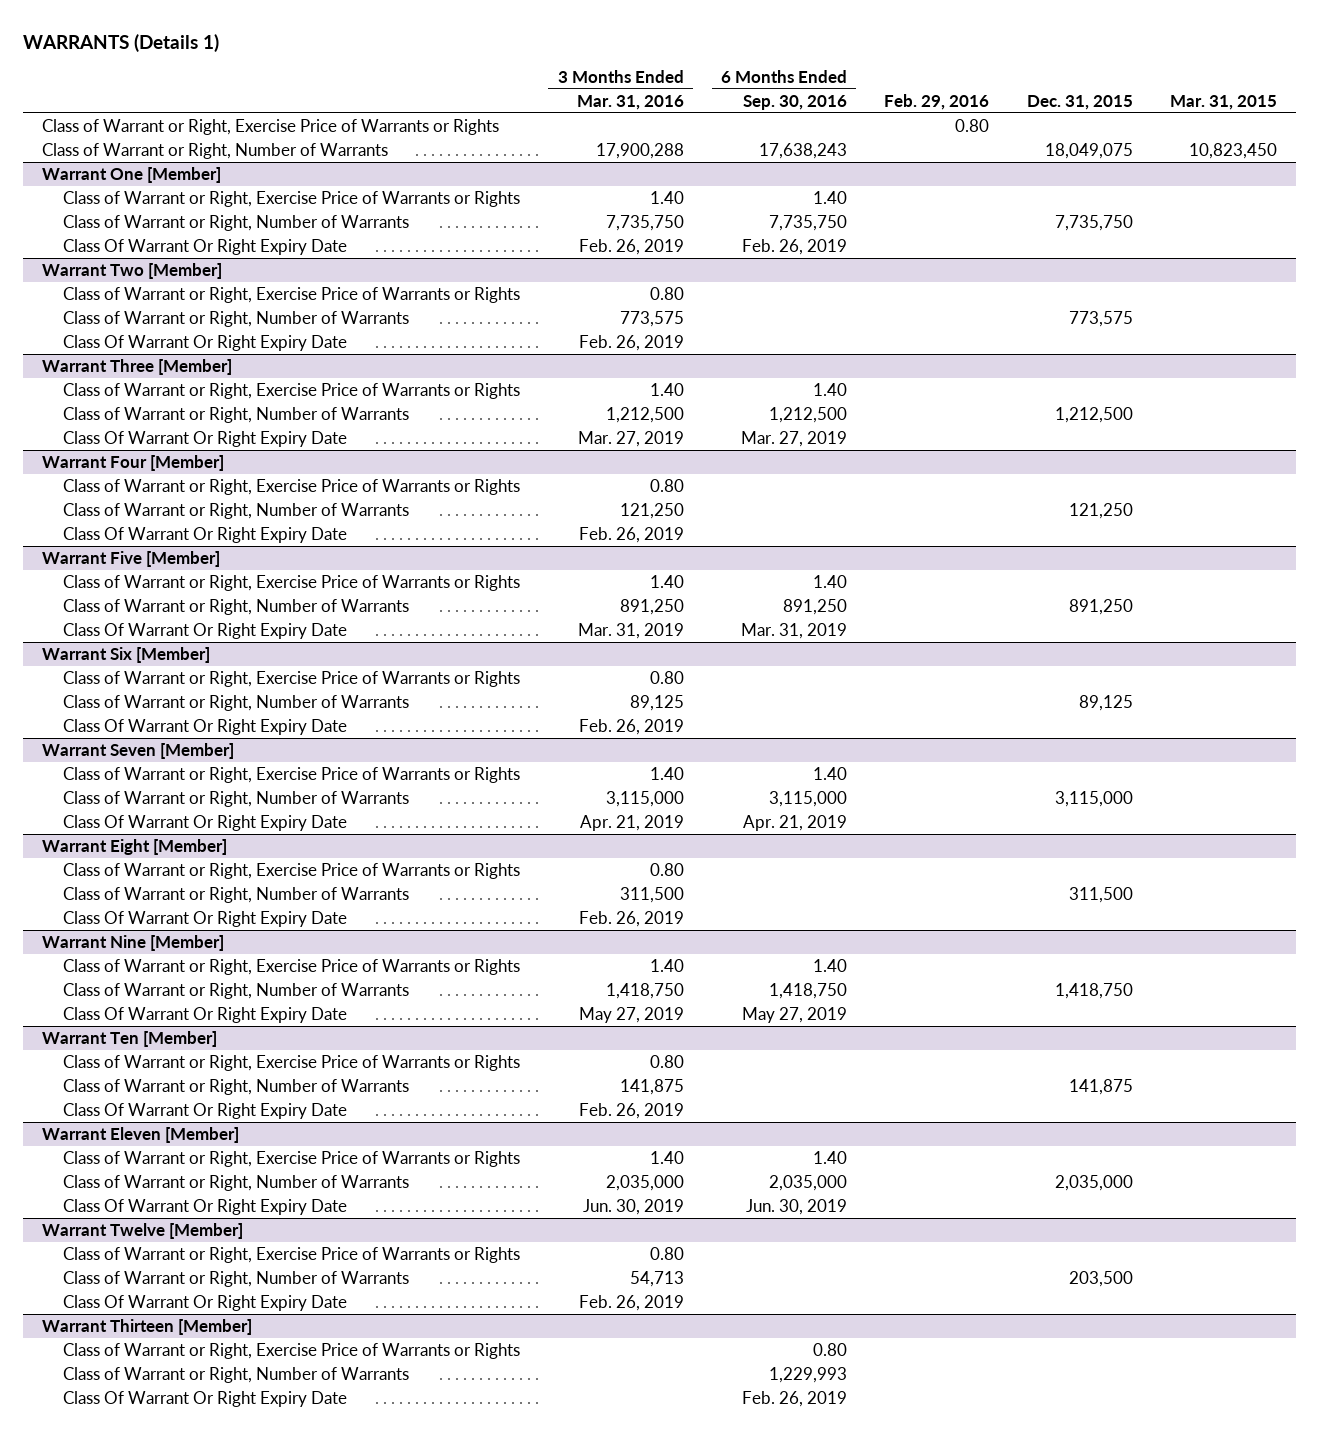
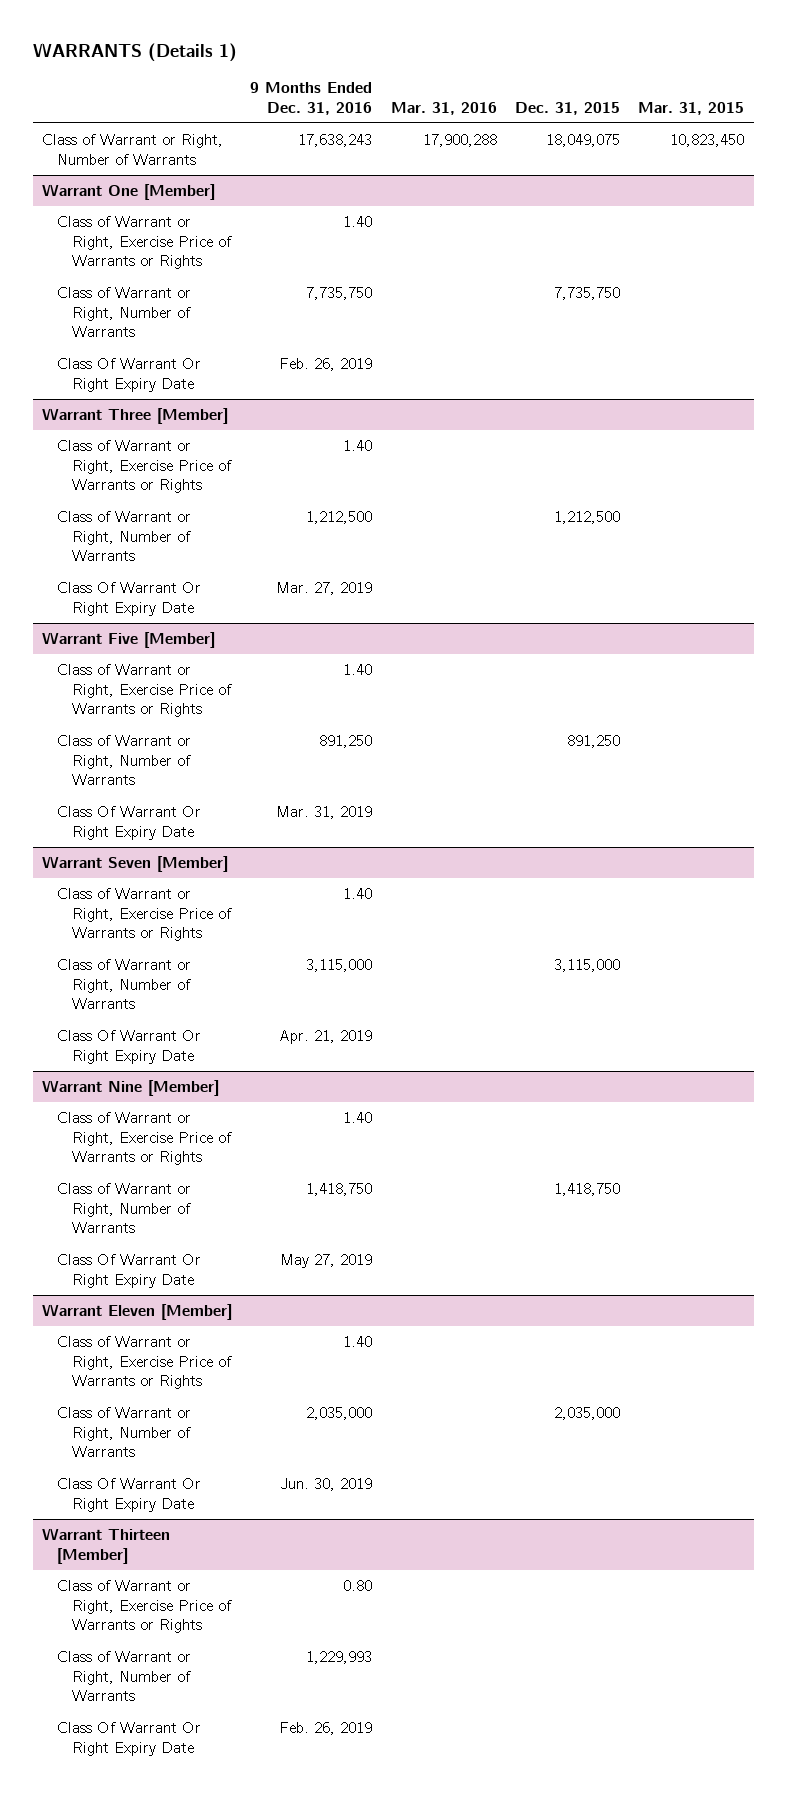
- | 3 Months Ended Mar. 31, 2016 | 6 Months Ended Sep. 30, 2016 | Feb. 29, 2016 | Dec. 31, 2015 | Mar. 31, 2015
+ | 9 Months Ended Dec. 31, 2016 | Mar. 31, 2016 | Dec. 31, 2015 | Mar. 31, 2015
- Class of Warrant or Right, Exercise Price of Warrants or Rights | | | 0.80 | |
- Warrant Two [Member]
- Class of Warrant or Right, Exercise Price of Warrants or Rights | 0.80 | | | |
- Class of Warrant or Right, Number of Warrants | 773,575 | | | 773,575 |
- Class Of Warrant Or Right Expiry Date | Feb. 26, 2019 | | | |
- Warrant Four [Member]
- Class of Warrant or Right, Exercise Price of Warrants or Rights | 0.80 | | | |
- Class of Warrant or Right, Number of Warrants | 121,250 | | | 121,250 |
- Class Of Warrant Or Right Expiry Date | Feb. 26, 2019 | | | |
- Warrant Six [Member]
- Class of Warrant or Right, Exercise Price of Warrants or Rights | 0.80 | | | |
- Class of Warrant or Right, Number of Warrants | 89,125 | | | 89,125 |
- Class Of Warrant Or Right Expiry Date | Feb. 26, 2019 | | | |
- Warrant Eight [Member]
- Class of Warrant or Right, Exercise Price of Warrants or Rights | 0.80 | | | |
- Class of Warrant or Right, Number of Warrants | 311,500 | | | 311,500 |
- Class Of Warrant Or Right Expiry Date | Feb. 26, 2019 | | | |
- Warrant Ten [Member]
- Class of Warrant or Right, Exercise Price of Warrants or Rights | 0.80 | | | |
- Class of Warrant or Right, Number of Warrants | 141,875 | | | 141,875 |
- Class Of Warrant Or Right Expiry Date | Feb. 26, 2019 | | | |
- Warrant Twelve [Member]
- Class of Warrant or Right, Exercise Price of Warrants or Rights | 0.80 | | | |
- Class of Warrant or Right, Number of Warrants | 54,713 | | | 203,500 |
- Class Of Warrant Or Right Expiry Date | Feb. 26, 2019 | | | |

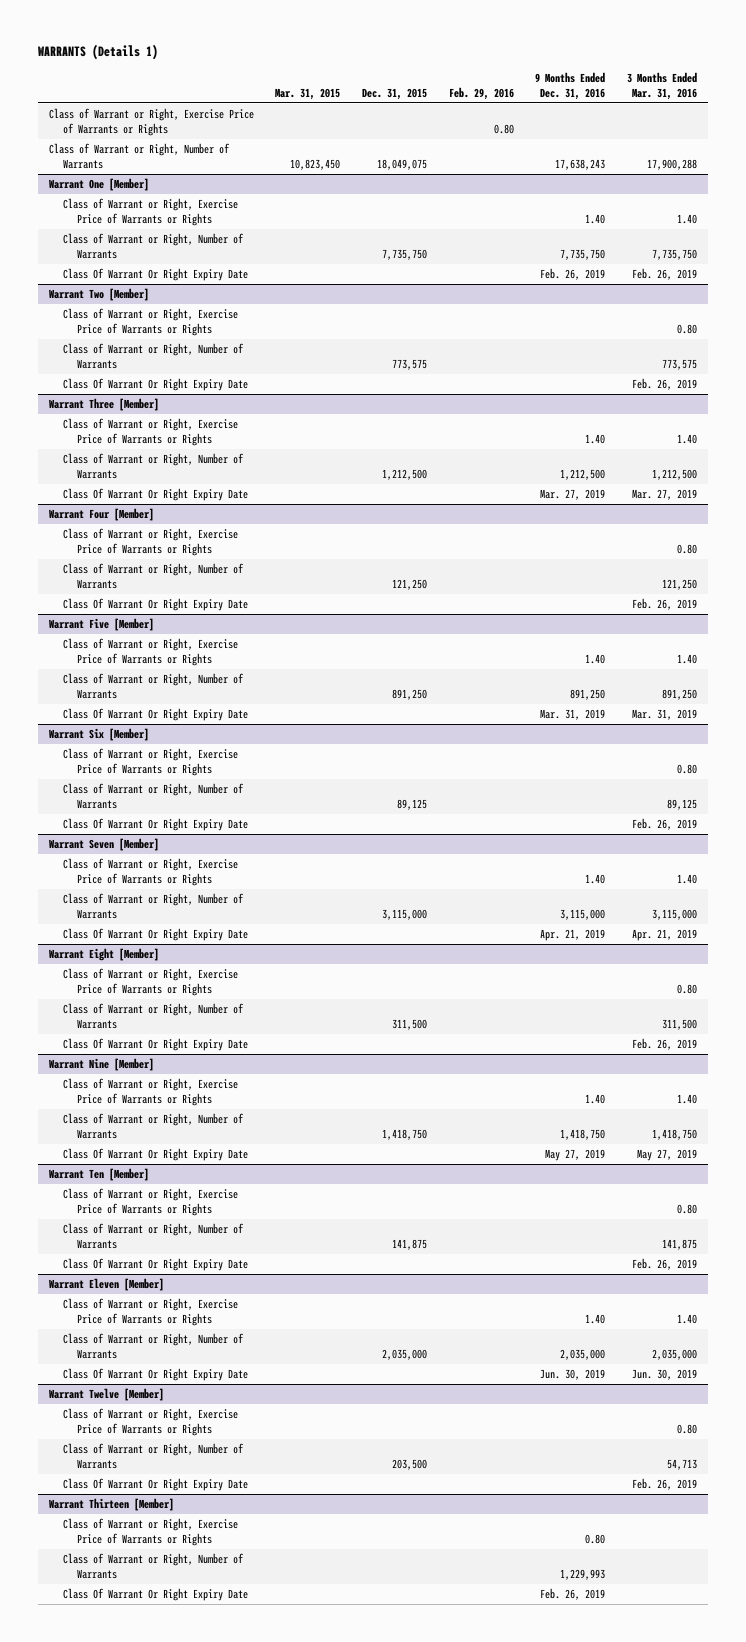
- | 9 Months Ended Dec. 31, 2016 | Mar. 31, 2016 | Dec. 31, 2015 | Mar. 31, 2015
+ | Mar. 31, 2015 | Dec. 31, 2015 | Feb. 29, 2016 | 9 Months Ended Dec. 31, 2016 | 3 Months Ended Mar. 31, 2016
+ Class of Warrant or Right, Exercise Price of Warrants or Rights | | | 0.80 | |
+ Warrant Two [Member]
+ Class of Warrant or Right, Exercise Price of Warrants or Rights | | | | | 0.80
+ Class of Warrant or Right, Number of Warrants | | 773,575 | | | 773,575
+ Class Of Warrant Or Right Expiry Date | | | | | Feb. 26, 2019
+ Warrant Four [Member]
+ Class of Warrant or Right, Exercise Price of Warrants or Rights | | | | | 0.80
+ Class of Warrant or Right, Number of Warrants | | 121,250 | | | 121,250
+ Class Of Warrant Or Right Expiry Date | | | | | Feb. 26, 2019
+ Warrant Six [Member]
+ Class of Warrant or Right, Exercise Price of Warrants or Rights | | | | | 0.80
+ Class of Warrant or Right, Number of Warrants | | 89,125 | | | 89,125
+ Class Of Warrant Or Right Expiry Date | | | | | Feb. 26, 2019
+ Warrant Eight [Member]
+ Class of Warrant or Right, Exercise Price of Warrants or Rights | | | | | 0.80
+ Class of Warrant or Right, Number of Warrants | | 311,500 | | | 311,500
+ Class Of Warrant Or Right Expiry Date | | | | | Feb. 26, 2019
+ Warrant Ten [Member]
+ Class of Warrant or Right, Exercise Price of Warrants or Rights | | | | | 0.80
+ Class of Warrant or Right, Number of Warrants | | 141,875 | | | 141,875
+ Class Of Warrant Or Right Expiry Date | | | | | Feb. 26, 2019
+ Warrant Twelve [Member]
+ Class of Warrant or Right, Exercise Price of Warrants or Rights | | | | | 0.80
+ Class of Warrant or Right, Number of Warrants | | 203,500 | | | 54,713
+ Class Of Warrant Or Right Expiry Date | | | | | Feb. 26, 2019

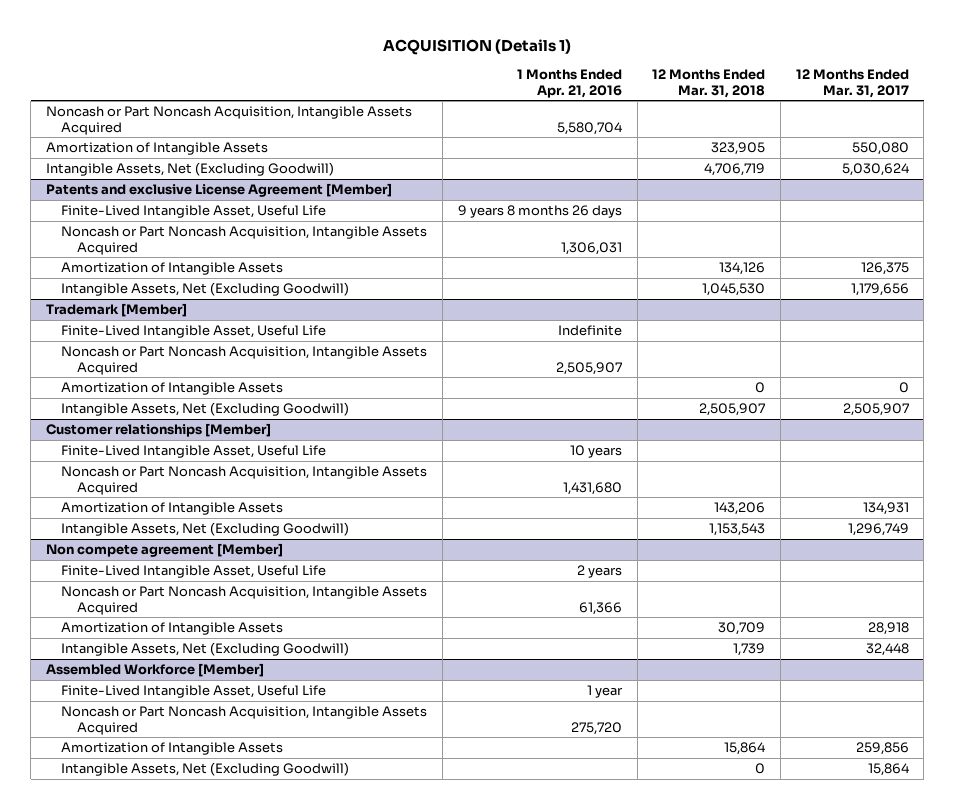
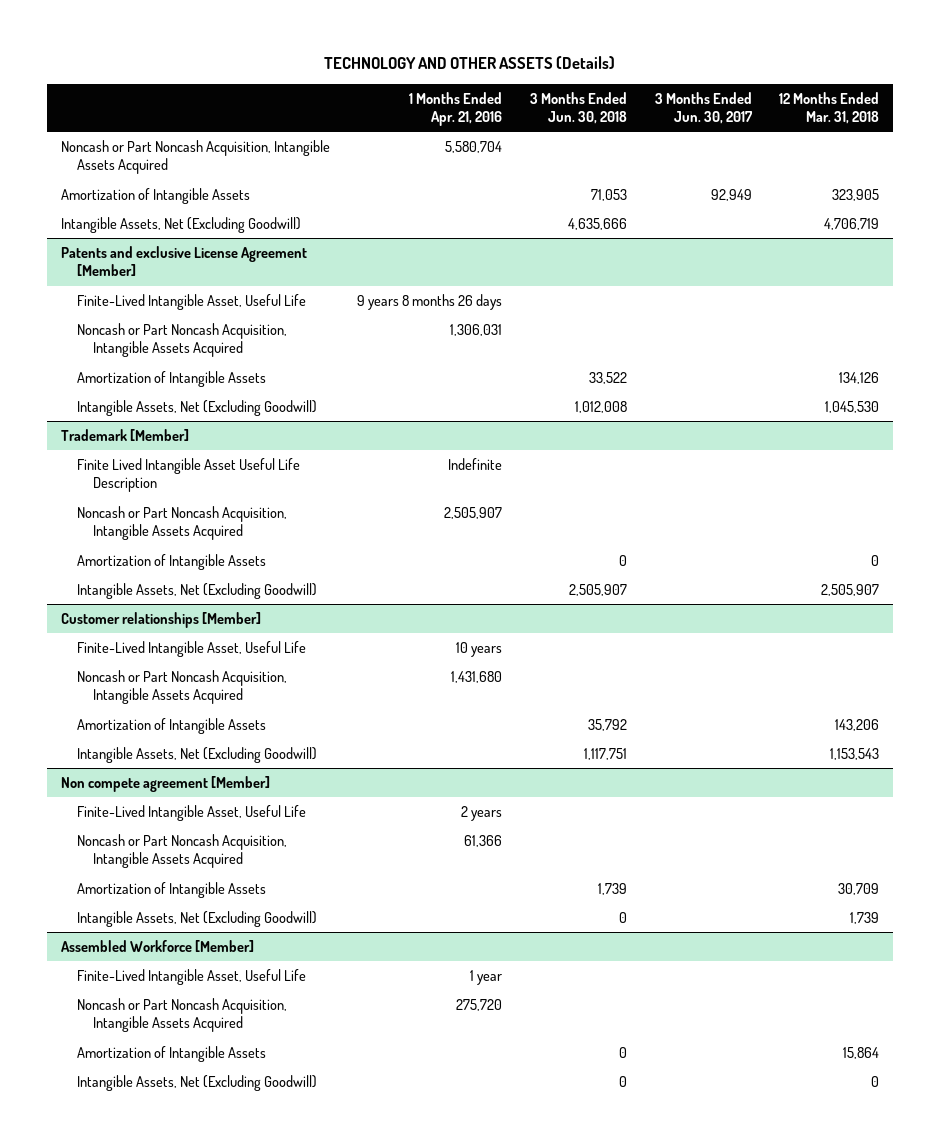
- ACQUISITION (Details 1)
+ TECHNOLOGY AND OTHER ASSETS (Details)
- | 1 Months Ended Apr. 21, 2016 | 12 Months Ended Mar. 31, 2018 | 12 Months Ended Mar. 31, 2017
+ | 1 Months Ended Apr. 21, 2016 | 3 Months Ended Jun. 30, 2018 | 3 Months Ended Jun. 30, 2017 | 12 Months Ended Mar. 31, 2018
@ Trademark [Member]
- Finite-Lived Intangible Asset, Useful Life | Indefinite | |
+ Finite Lived Intangible Asset Useful Life Description | Indefinite | | |

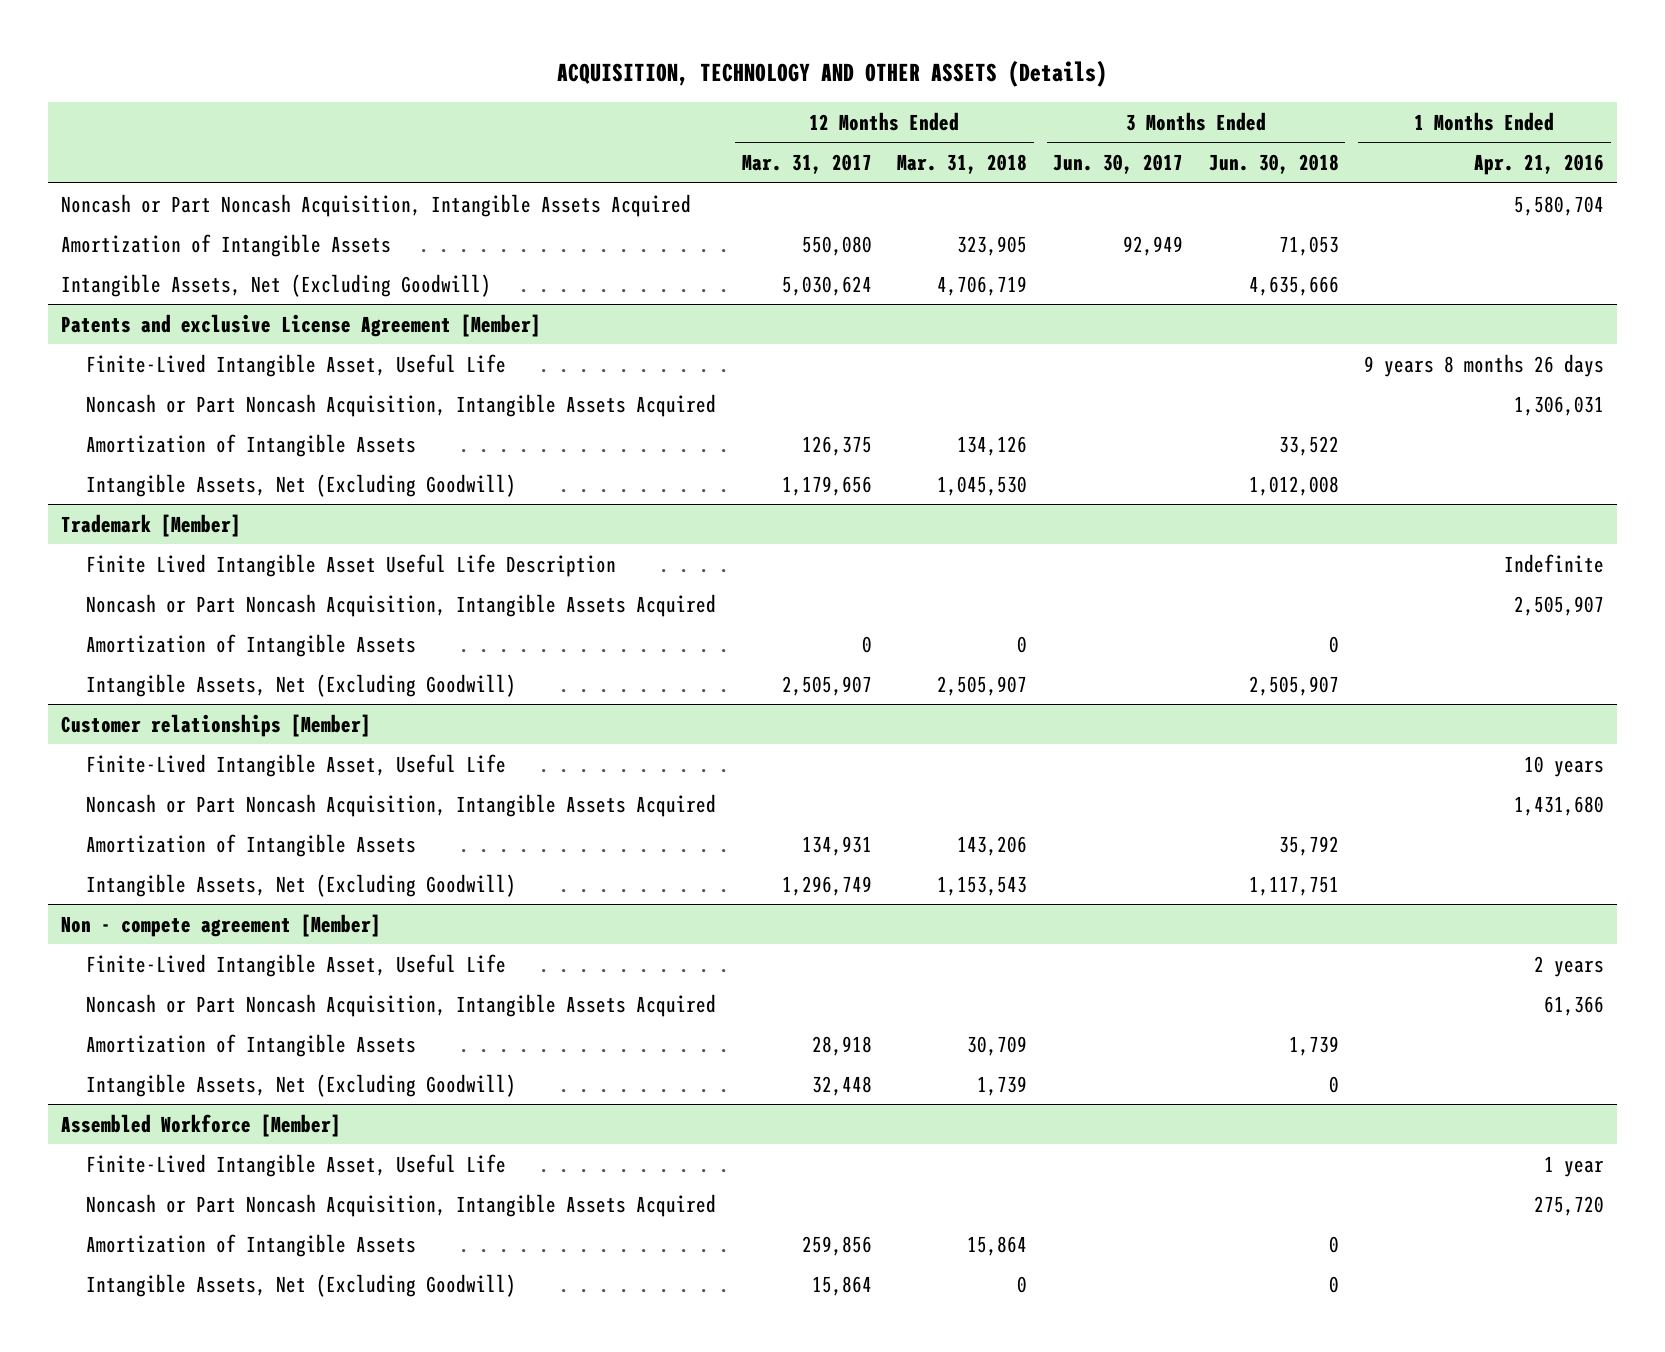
- TECHNOLOGY AND OTHER ASSETS (Details)
+ ACQUISITION, TECHNOLOGY AND OTHER ASSETS (Details)
- | 1 Months Ended Apr. 21, 2016 | 3 Months Ended Jun. 30, 2018 | 3 Months Ended Jun. 30, 2017 | 12 Months Ended Mar. 31, 2018
+ | 12 Months Ended Mar. 31, 2017 | 12 Months Ended Mar. 31, 2018 | 3 Months Ended Jun. 30, 2017 | 3 Months Ended Jun. 30, 2018 | 1 Months Ended Apr. 21, 2016
- Non compete agreement [Member]
+ Non - compete agreement [Member]

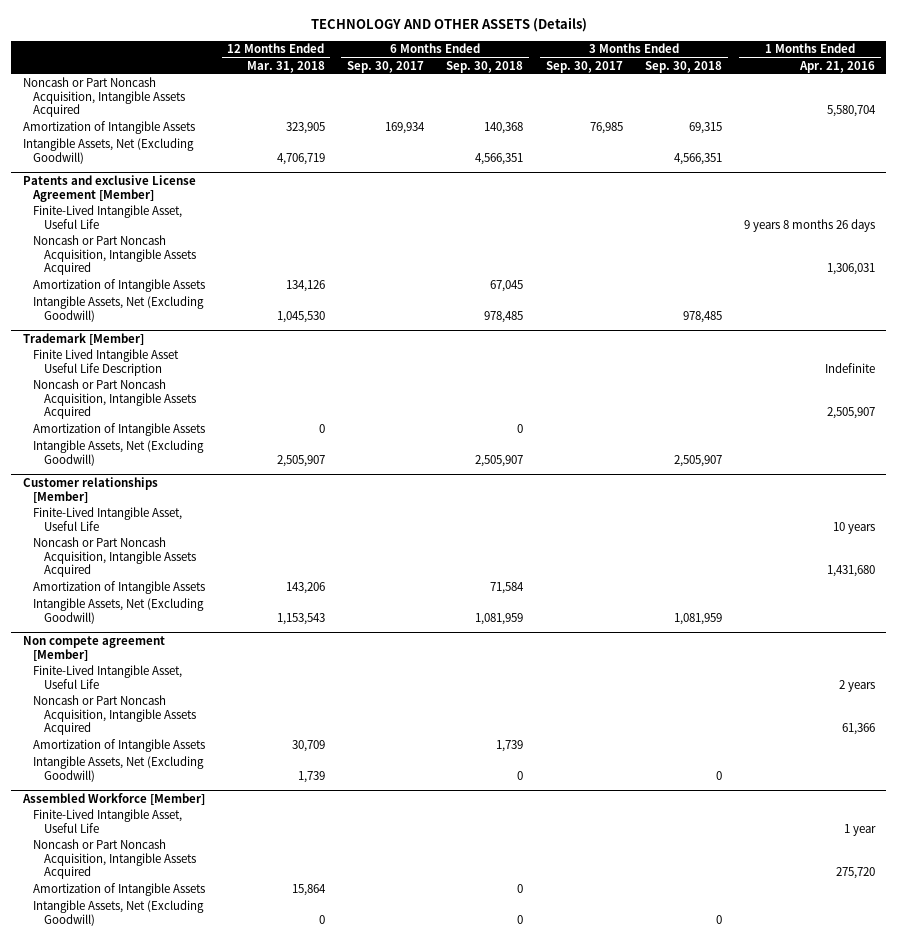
- ACQUISITION, TECHNOLOGY AND OTHER ASSETS (Details)
+ TECHNOLOGY AND OTHER ASSETS (Details)
- | 12 Months Ended Mar. 31, 2017 | 12 Months Ended Mar. 31, 2018 | 3 Months Ended Jun. 30, 2017 | 3 Months Ended Jun. 30, 2018 | 1 Months Ended Apr. 21, 2016
+ | 12 Months Ended Mar. 31, 2018 | 6 Months Ended Sep. 30, 2017 | 6 Months Ended Sep. 30, 2018 | 3 Months Ended Sep. 30, 2017 | 3 Months Ended Sep. 30, 2018 | 1 Months Ended Apr. 21, 2016
- Non - compete agreement [Member]
+ Non compete agreement [Member]

